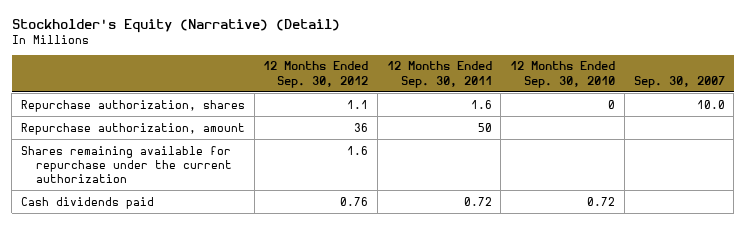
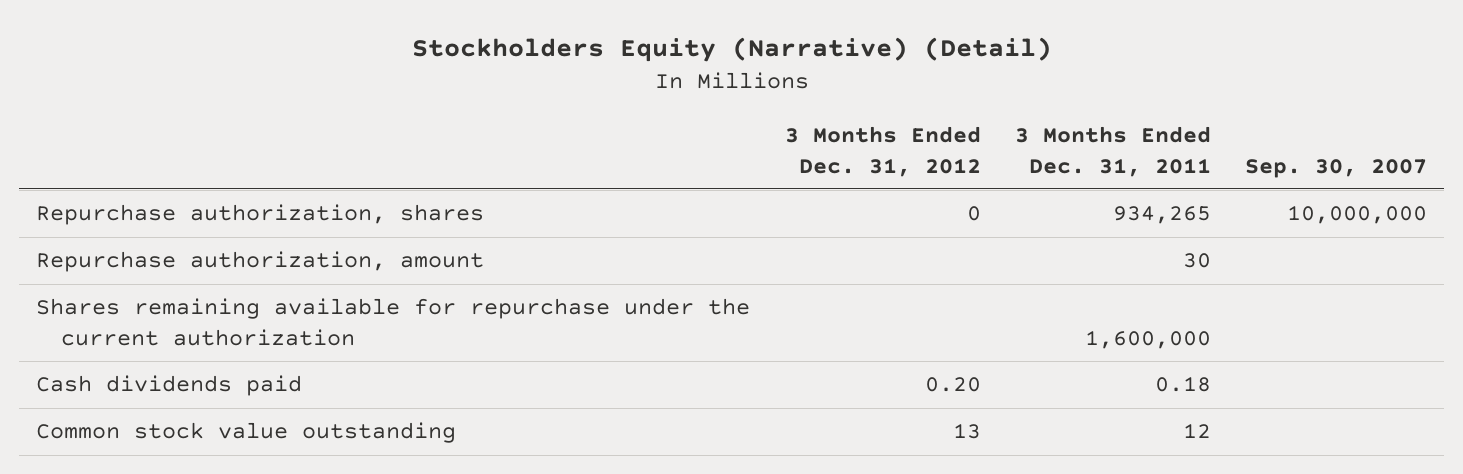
- Stockholder's Equity (Narrative) (Detail)
+ Stockholders Equity (Narrative) (Detail)
- | 12 Months Ended Sep. 30, 2012 | 12 Months Ended Sep. 30, 2011 | 12 Months Ended Sep. 30, 2010 | Sep. 30, 2007
+ | 3 Months Ended Dec. 31, 2012 | 3 Months Ended Dec. 31, 2011 | Sep. 30, 2007
- Repurchase authorization, shares | 1.1 | 1.6 | 0 | 10.0
+ Repurchase authorization, shares | 0 | 934,265 | 10,000,000
+ Common stock value outstanding | 13 | 12 |

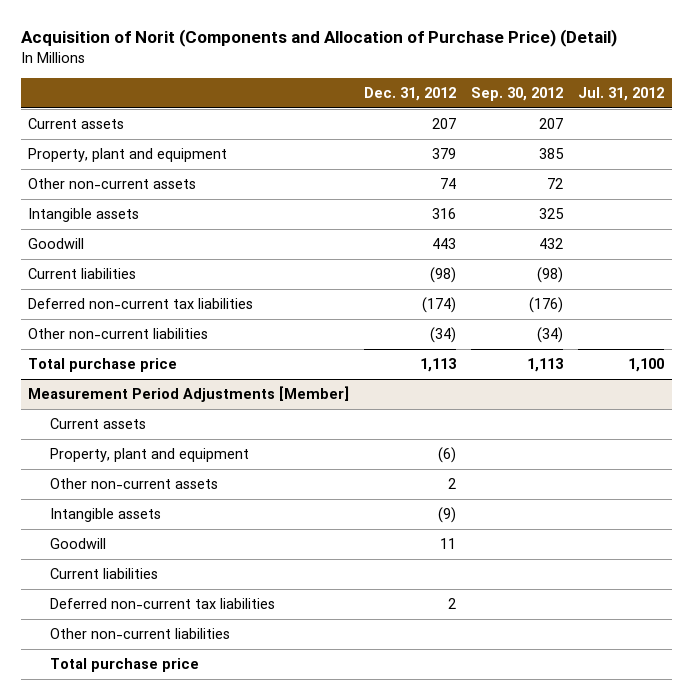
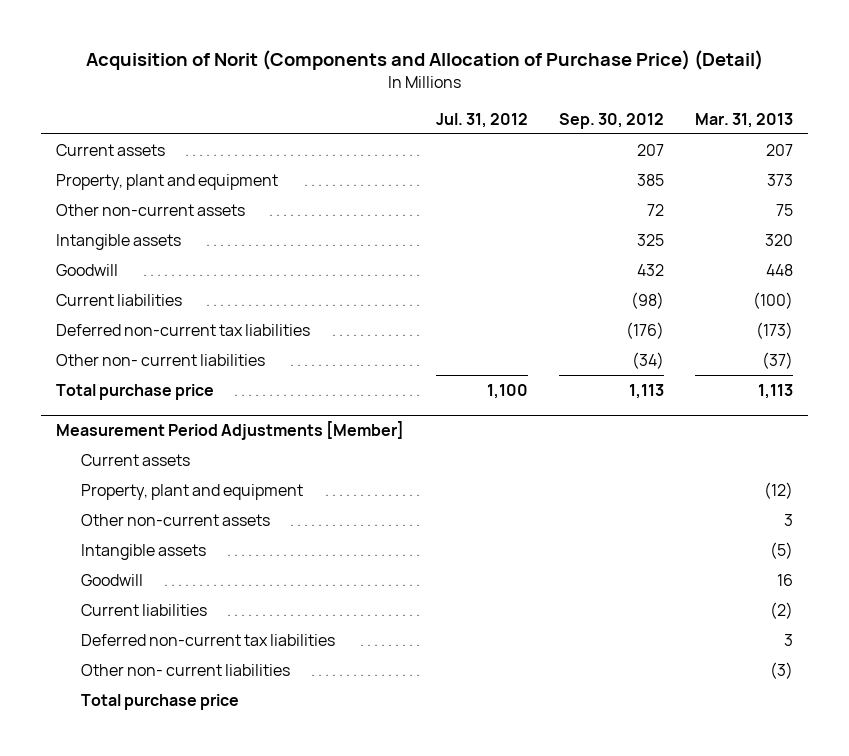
- | Dec. 31, 2012 | Sep. 30, 2012 | Jul. 31, 2012
+ | Jul. 31, 2012 | Sep. 30, 2012 | Mar. 31, 2013
- Other non-current liabilities | (34) | (34) |
+ Other non- current liabilities | | (34) | (37)
@ Measurement Period Adjustments [Member]
- Other non-current liabilities
+ Other non- current liabilities | | | (3)

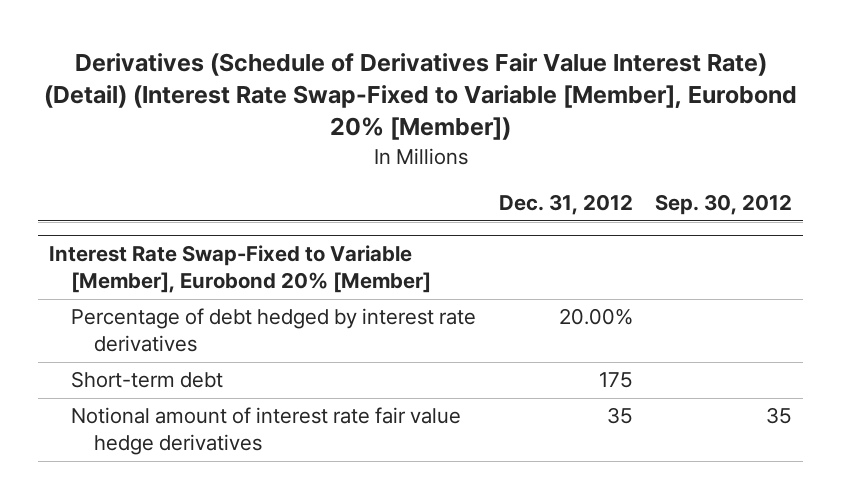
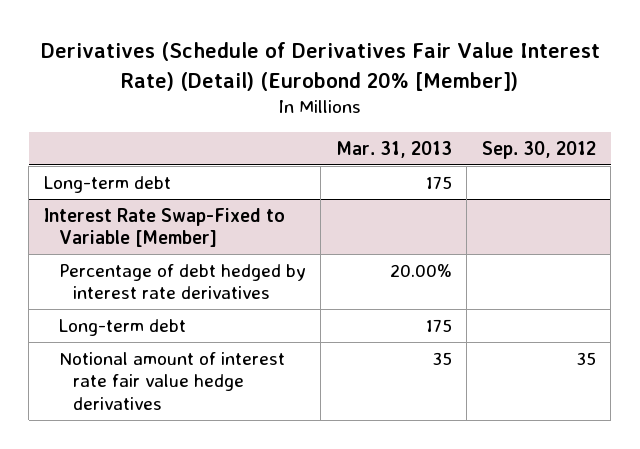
- Derivatives (Schedule of Derivatives Fair Value Interest Rate) (Detail) (Interest Rate Swap-Fixed to Variable [Member], Eurobond 20% [Member])
+ Derivatives (Schedule of Derivatives Fair Value Interest Rate) (Detail) (Eurobond 20% [Member])
- | Dec. 31, 2012 | Sep. 30, 2012
+ | Mar. 31, 2013 | Sep. 30, 2012
- Interest Rate Swap-Fixed to Variable [Member], Eurobond 20% [Member]
+ Long-term debt | 175 |
+ Interest Rate Swap-Fixed to Variable [Member]
- Short-term debt | 175 |
+ Long-term debt | 175 |

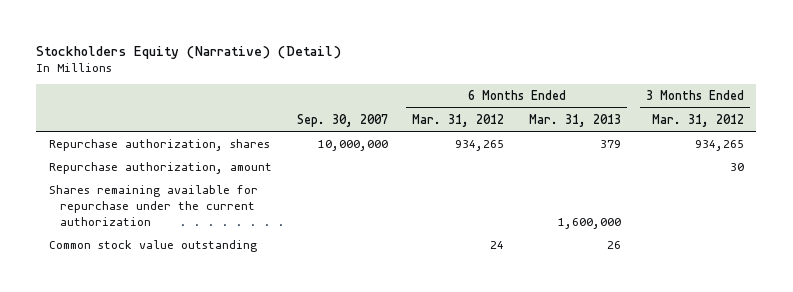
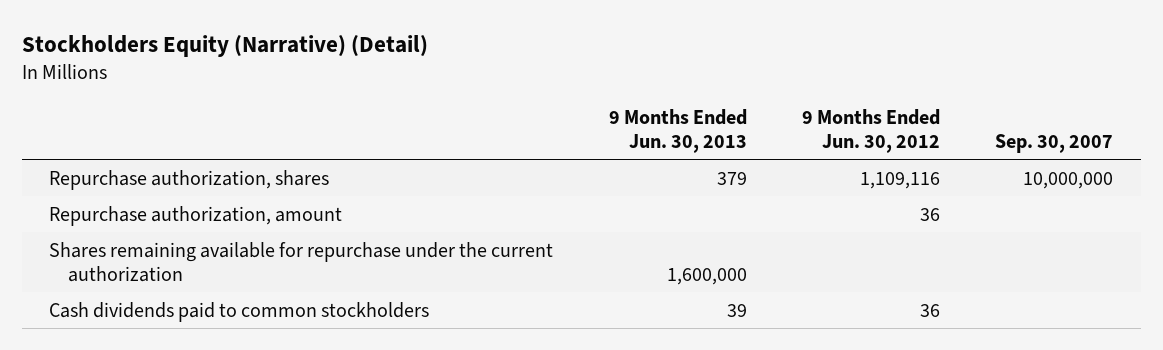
- | Sep. 30, 2007 | 6 Months Ended Mar. 31, 2012 | 6 Months Ended Mar. 31, 2013 | 3 Months Ended Mar. 31, 2012
+ | 9 Months Ended Jun. 30, 2013 | 9 Months Ended Jun. 30, 2012 | Sep. 30, 2007
- Common stock value outstanding | | 24 | 26 |
+ Cash dividends paid to common stockholders | 39 | 36 |

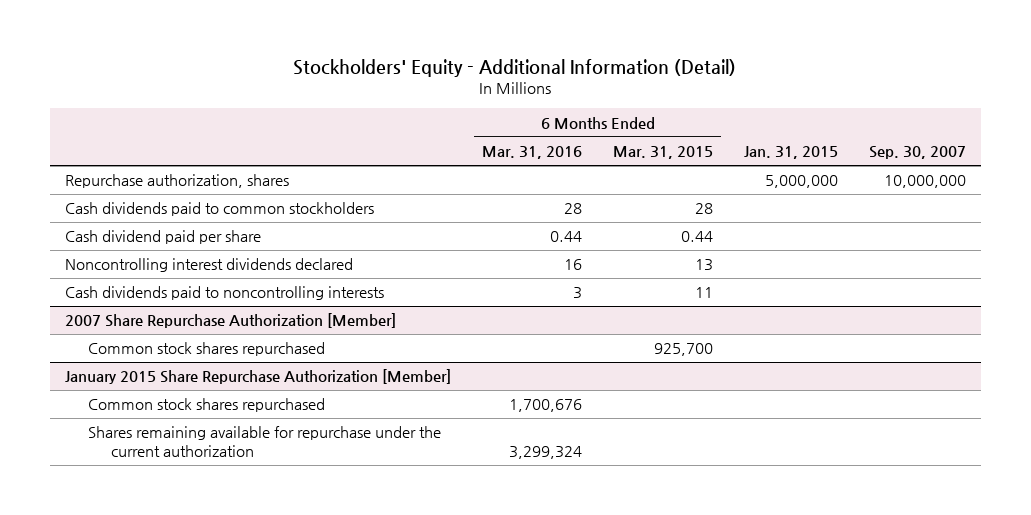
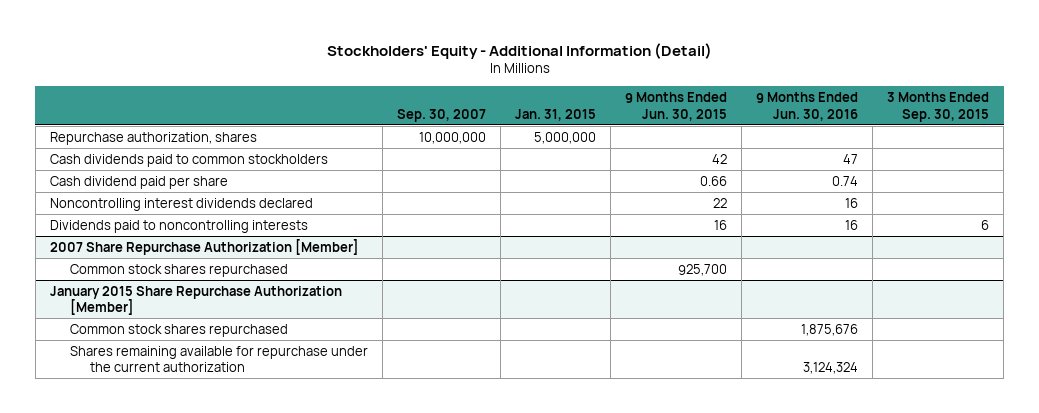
- | 6 Months Ended Mar. 31, 2016 | 6 Months Ended Mar. 31, 2015 | Jan. 31, 2015 | Sep. 30, 2007
+ | Sep. 30, 2007 | Jan. 31, 2015 | 9 Months Ended Jun. 30, 2015 | 9 Months Ended Jun. 30, 2016 | 3 Months Ended Sep. 30, 2015
- Cash dividends paid to noncontrolling interests | 3 | 11 | |
+ Dividends paid to noncontrolling interests | | | 16 | 16 | 6

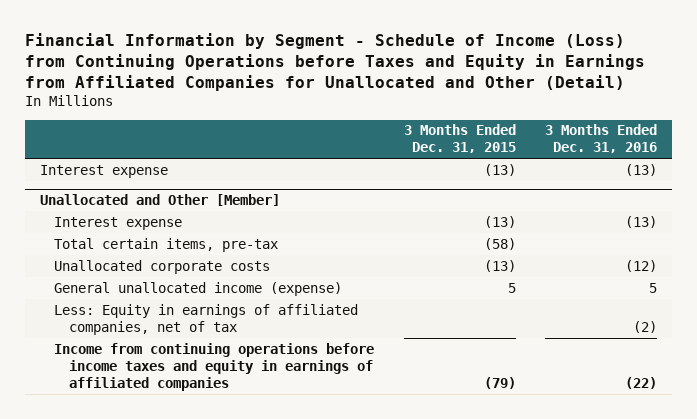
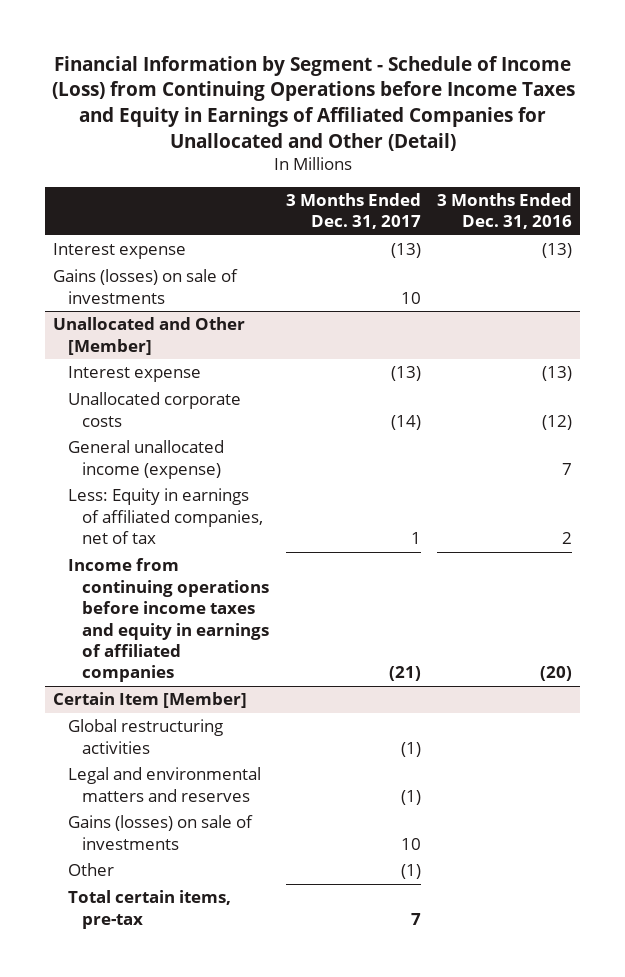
- Financial Information by Segment - Schedule of Income (Loss) from Continuing Operations before Taxes and Equity in Earnings from Affiliated Companies for Unallocated and Other (Detail)
+ Financial Information by Segment - Schedule of Income (Loss) from Continuing Operations before Income Taxes and Equity in Earnings of Affiliated Companies for Unallocated and Other (Detail)
- | 3 Months Ended Dec. 31, 2015 | 3 Months Ended Dec. 31, 2016
+ | 3 Months Ended Dec. 31, 2017 | 3 Months Ended Dec. 31, 2016
+ Gains (losses) on sale of investments | 10 |
@ Unallocated and Other [Member]
- Total certain items, pre-tax | (58) |
- General unallocated income (expense) | 5 | 5
- Less: Equity in earnings of affiliated companies, net of tax | | (2)
- Income from continuing operations before income taxes and equity in earnings of affiliated companies | (79) | (22)
+ General unallocated income (expense) | | 7
+ Less: Equity in earnings of affiliated companies, net of tax | 1 | 2
+ Income from continuing operations before income taxes and equity in earnings of affiliated companies | (21) | (20)
+ Certain Item [Member]
+ Global restructuring activities | (1) |
+ Legal and environmental matters and reserves | (1) |
+ Gains (losses) on sale of investments | 10 |
+ Other | (1) |
+ Total certain items, pre-tax | 7 |

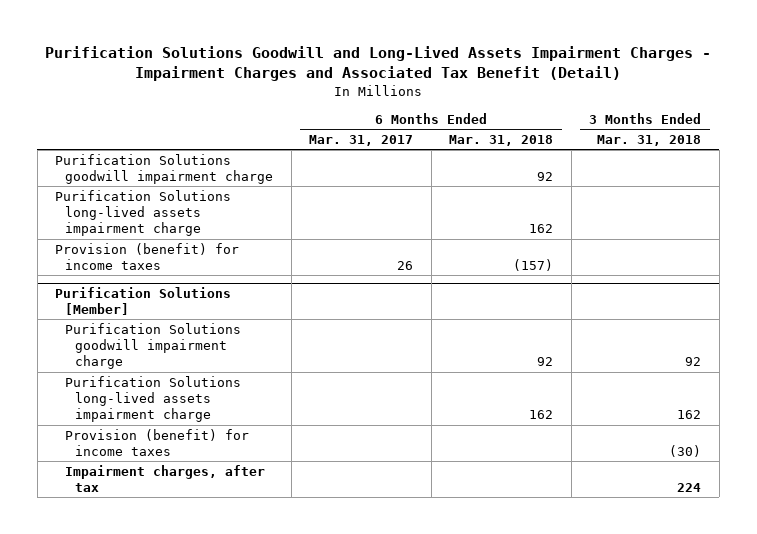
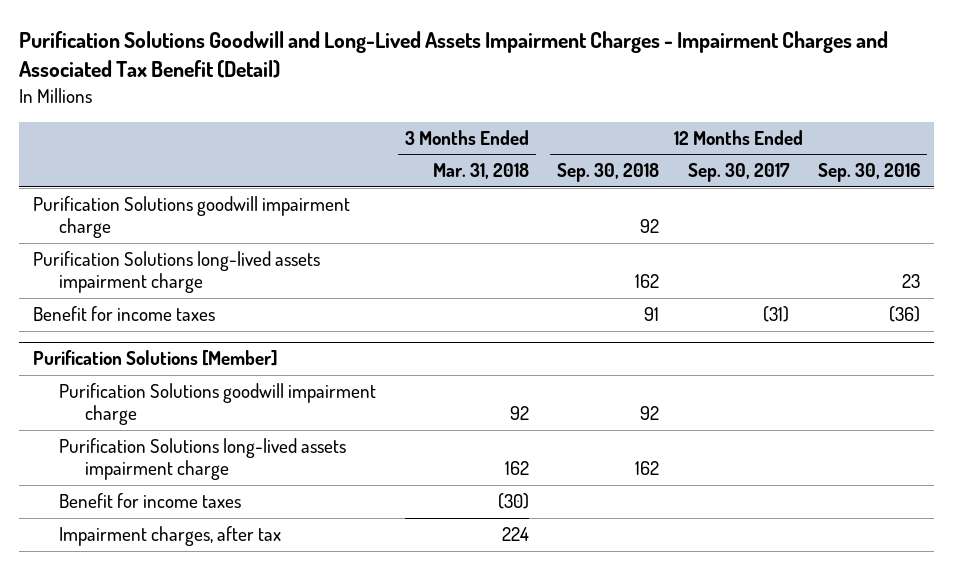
- | 6 Months Ended Mar. 31, 2017 | 6 Months Ended Mar. 31, 2018 | 3 Months Ended Mar. 31, 2018
+ | 3 Months Ended Mar. 31, 2018 | 12 Months Ended Sep. 30, 2018 | 12 Months Ended Sep. 30, 2017 | 12 Months Ended Sep. 30, 2016
- Provision (benefit) for income taxes | 26 | (157) |
+ Benefit for income taxes | | 91 | (31) | (36)
@ Purification Solutions [Member]
- Provision (benefit) for income taxes | | | (30)
+ Benefit for income taxes | (30) | | |

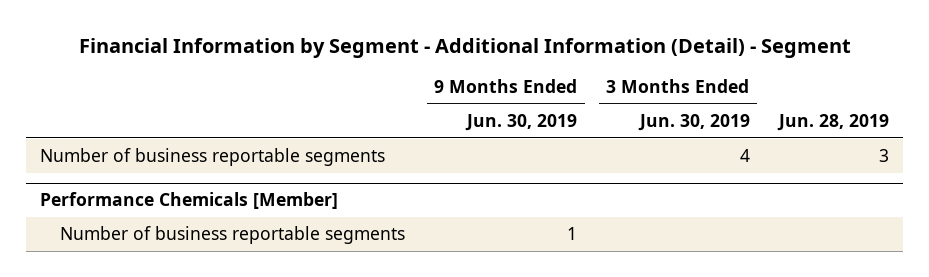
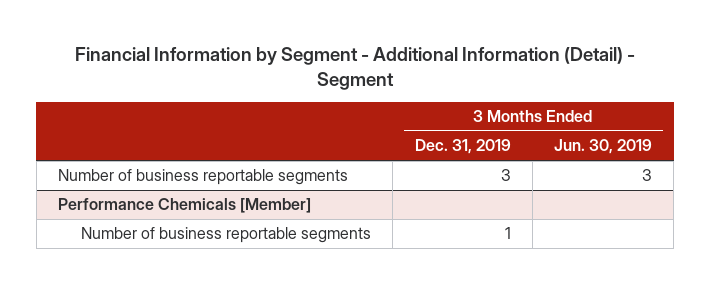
- | 9 Months Ended Jun. 30, 2019 | 3 Months Ended Jun. 30, 2019 | Jun. 28, 2019
+ | 3 Months Ended Dec. 31, 2019 | 3 Months Ended Jun. 30, 2019
- Number of business reportable segments | | 4 | 3
+ Number of business reportable segments | 3 | 3

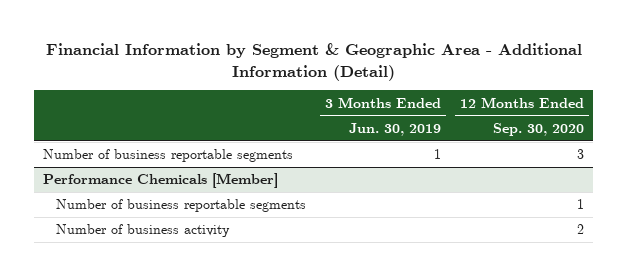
- Financial Information by Segment - Additional Information (Detail) - Segment
+ Financial Information by Segment & Geographic Area - Additional Information (Detail)
- | 3 Months Ended Dec. 31, 2019 | 3 Months Ended Jun. 30, 2019
+ | 3 Months Ended Jun. 30, 2019 | 12 Months Ended Sep. 30, 2020
- Number of business reportable segments | 3 | 3
+ Number of business reportable segments | 1 | 3
@ Performance Chemicals [Member]
+ Number of business activity | | 2

